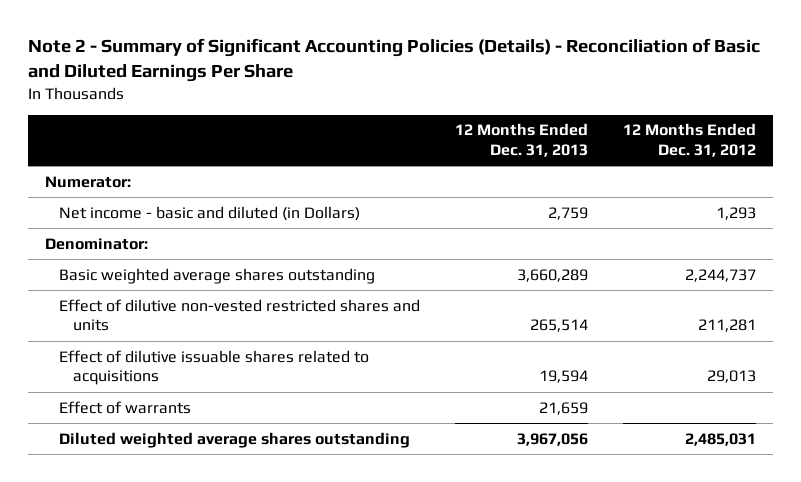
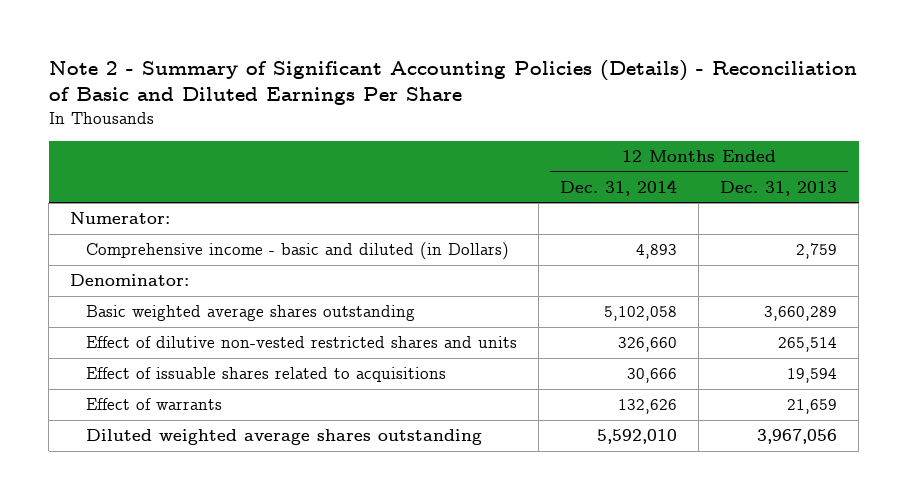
- | 12 Months Ended Dec. 31, 2013 | 12 Months Ended Dec. 31, 2012
+ | 12 Months Ended Dec. 31, 2014 | 12 Months Ended Dec. 31, 2013
- Net income - basic and diluted (in Dollars) | 2,759 | 1,293
+ Comprehensive income - basic and diluted (in Dollars) | 4,893 | 2,759
- Effect of dilutive issuable shares related to acquisitions | 19,594 | 29,013
+ Effect of issuable shares related to acquisitions | 30,666 | 19,594

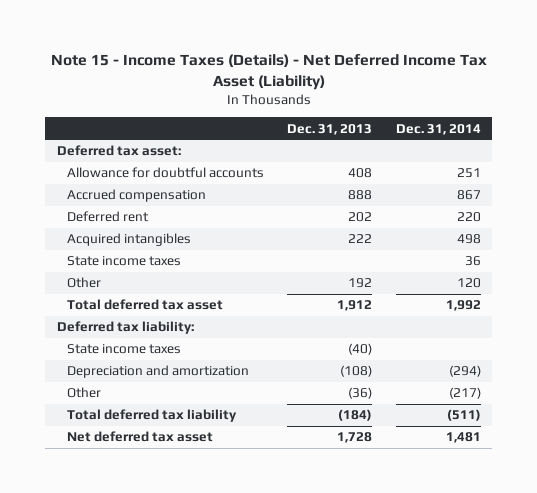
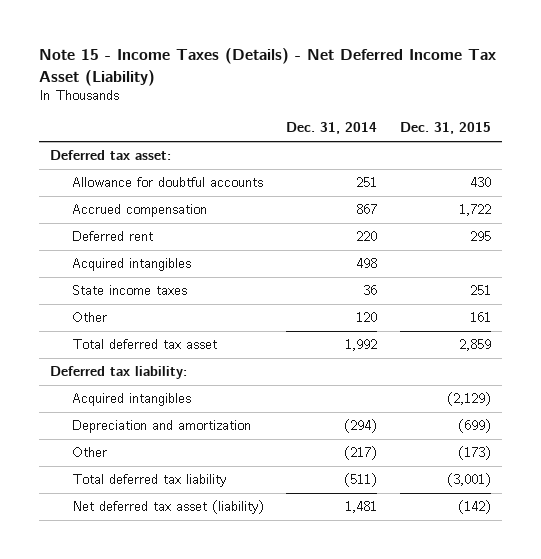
- | Dec. 31, 2013 | Dec. 31, 2014
+ | Dec. 31, 2014 | Dec. 31, 2015
- State income taxes | (40) |
+ Acquired intangibles | | (2,129)
- Net deferred tax asset | 1,728 | 1,481
+ Net deferred tax asset (liability) | 1,481 | (142)

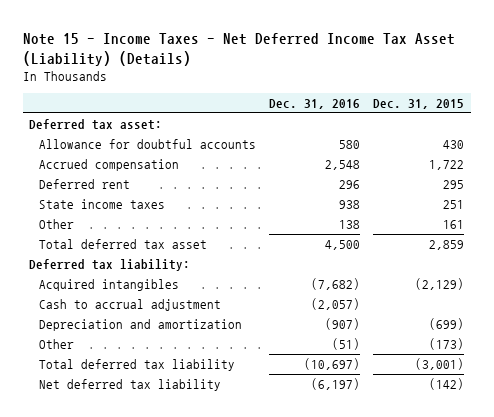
- Note 15 - Income Taxes (Details) - Net Deferred Income Tax Asset (Liability)
+ Note 15 - Income Taxes - Net Deferred Income Tax Asset (Liability) (Details)
- | Dec. 31, 2014 | Dec. 31, 2015
+ | Dec. 31, 2016 | Dec. 31, 2015
- Acquired intangibles | 498 |
+ Cash to accrual adjustment | (2,057) |
- Net deferred tax asset (liability) | 1,481 | (142)
+ Net deferred tax liability | (6,197) | (142)

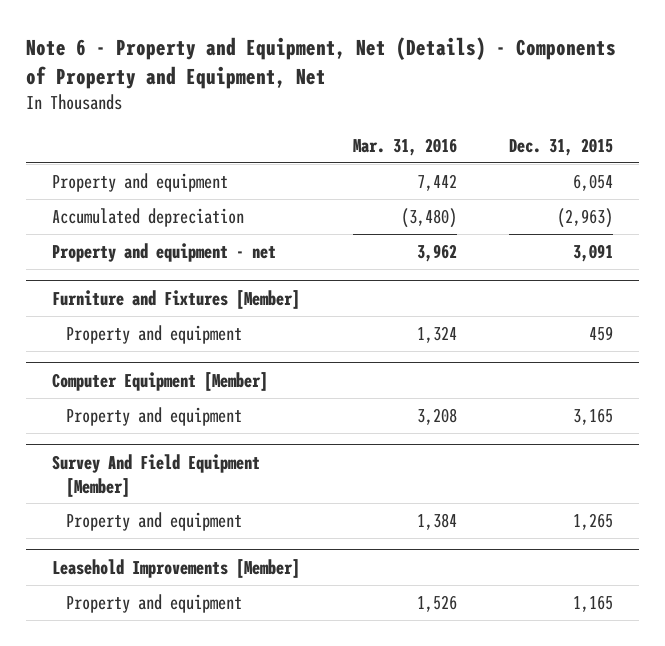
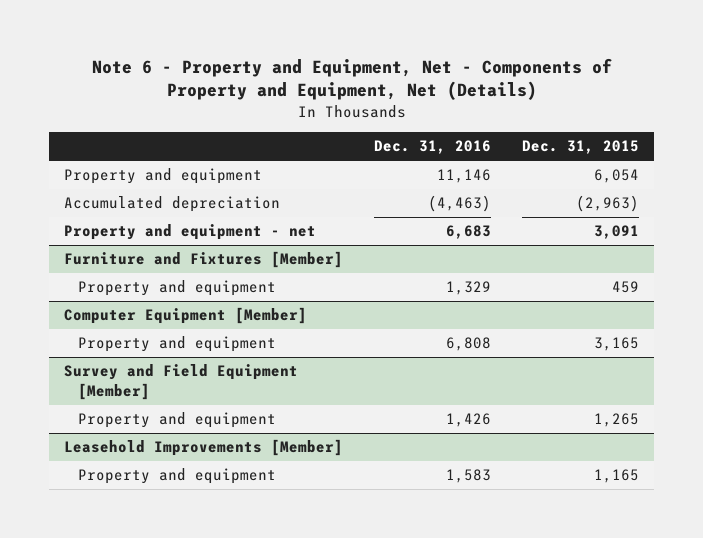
- Note 6 - Property and Equipment, Net (Details) - Components of Property and Equipment, Net
+ Note 6 - Property and Equipment, Net - Components of Property and Equipment, Net (Details)
- | Mar. 31, 2016 | Dec. 31, 2015
+ | Dec. 31, 2016 | Dec. 31, 2015
- Survey And Field Equipment [Member]
+ Survey and Field Equipment [Member]

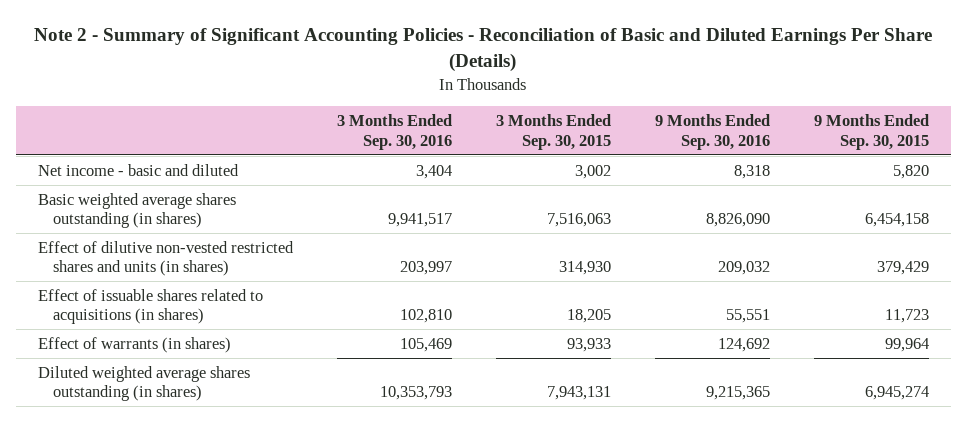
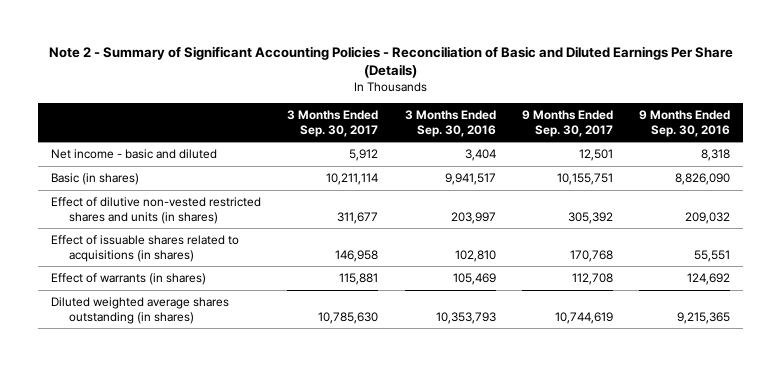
- | 3 Months Ended Sep. 30, 2016 | 3 Months Ended Sep. 30, 2015 | 9 Months Ended Sep. 30, 2016 | 9 Months Ended Sep. 30, 2015
+ | 3 Months Ended Sep. 30, 2017 | 3 Months Ended Sep. 30, 2016 | 9 Months Ended Sep. 30, 2017 | 9 Months Ended Sep. 30, 2016
- Basic weighted average shares outstanding (in shares) | 9,941,517 | 7,516,063 | 8,826,090 | 6,454,158
+ Basic (in shares) | 10,211,114 | 9,941,517 | 10,155,751 | 8,826,090

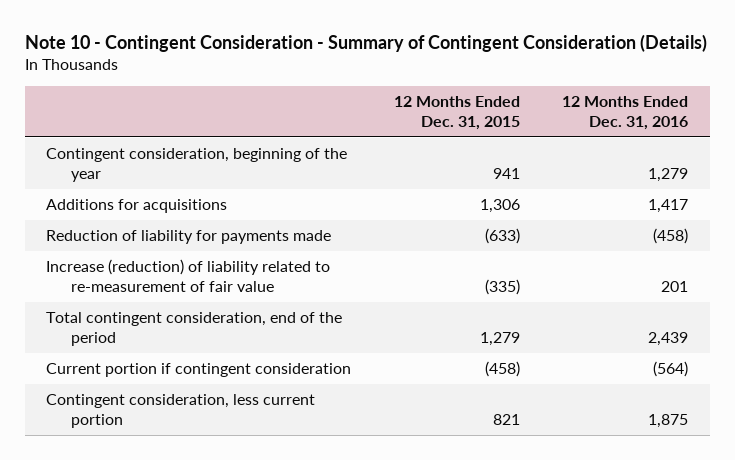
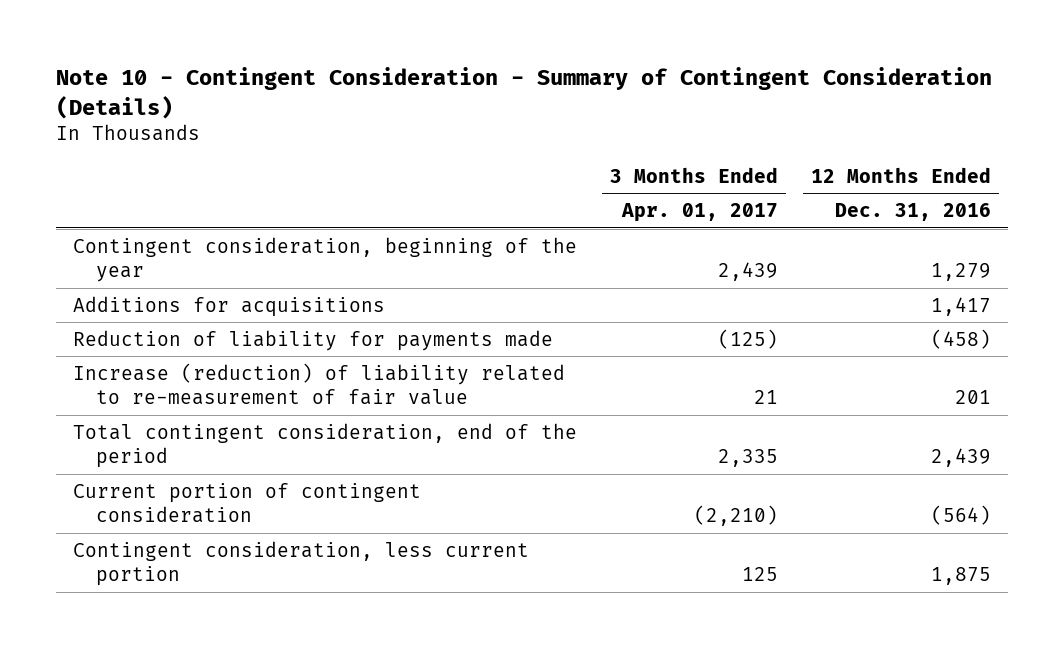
- | 12 Months Ended Dec. 31, 2015 | 12 Months Ended Dec. 31, 2016
+ | 3 Months Ended Apr. 01, 2017 | 12 Months Ended Dec. 31, 2016
- Current portion if contingent consideration | (458) | (564)
+ Current portion of contingent consideration | (2,210) | (564)

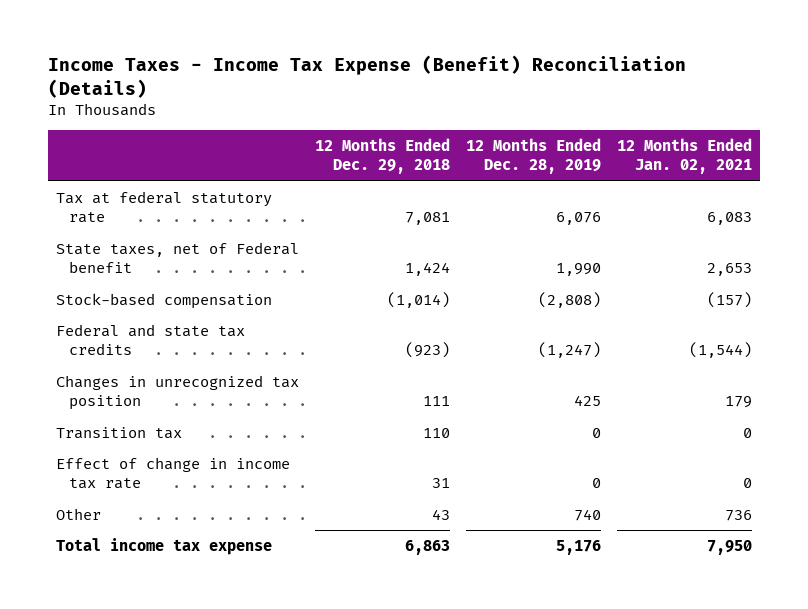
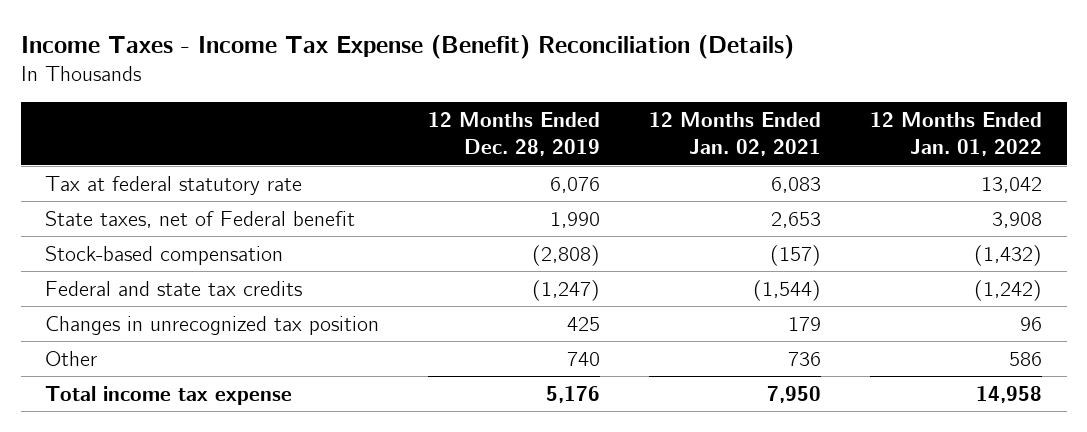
- | 12 Months Ended Dec. 29, 2018 | 12 Months Ended Dec. 28, 2019 | 12 Months Ended Jan. 02, 2021
+ | 12 Months Ended Dec. 28, 2019 | 12 Months Ended Jan. 02, 2021 | 12 Months Ended Jan. 01, 2022
- Transition tax | 110 | 0 | 0
- Effect of change in income tax rate | 31 | 0 | 0

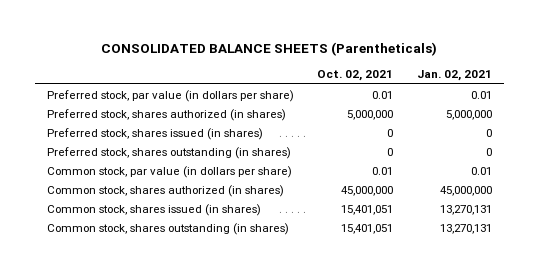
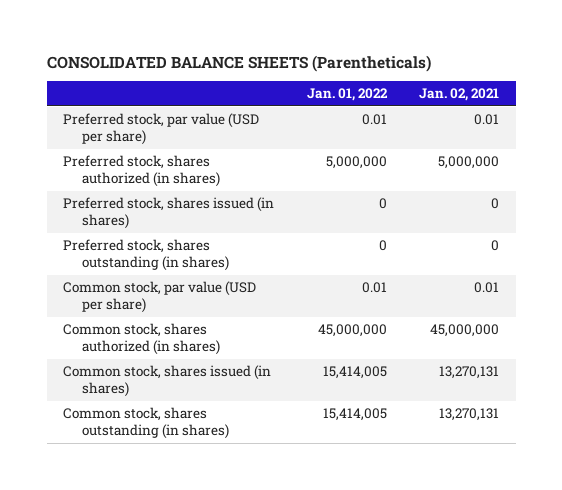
- | Oct. 02, 2021 | Jan. 02, 2021
+ | Jan. 01, 2022 | Jan. 02, 2021
- Preferred stock, par value (in dollars per share) | 0.01 | 0.01
+ Preferred stock, par value (USD per share) | 0.01 | 0.01
- Common stock, par value (in dollars per share) | 0.01 | 0.01
+ Common stock, par value (USD per share) | 0.01 | 0.01

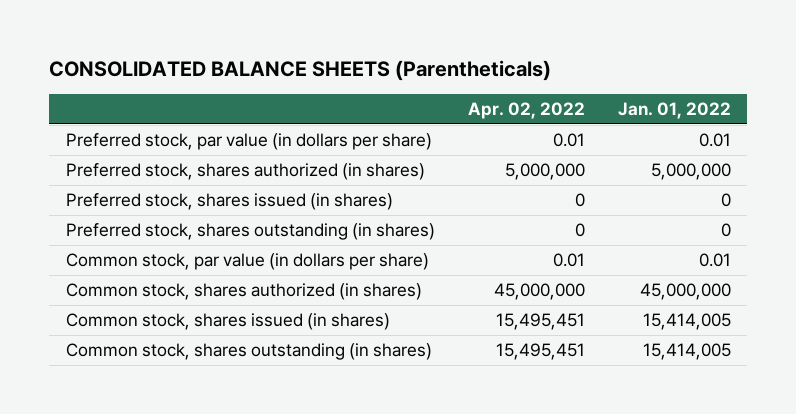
- | Jan. 01, 2022 | Jan. 02, 2021
+ | Apr. 02, 2022 | Jan. 01, 2022
- Preferred stock, par value (USD per share) | 0.01 | 0.01
+ Preferred stock, par value (in dollars per share) | 0.01 | 0.01
- Common stock, par value (USD per share) | 0.01 | 0.01
+ Common stock, par value (in dollars per share) | 0.01 | 0.01

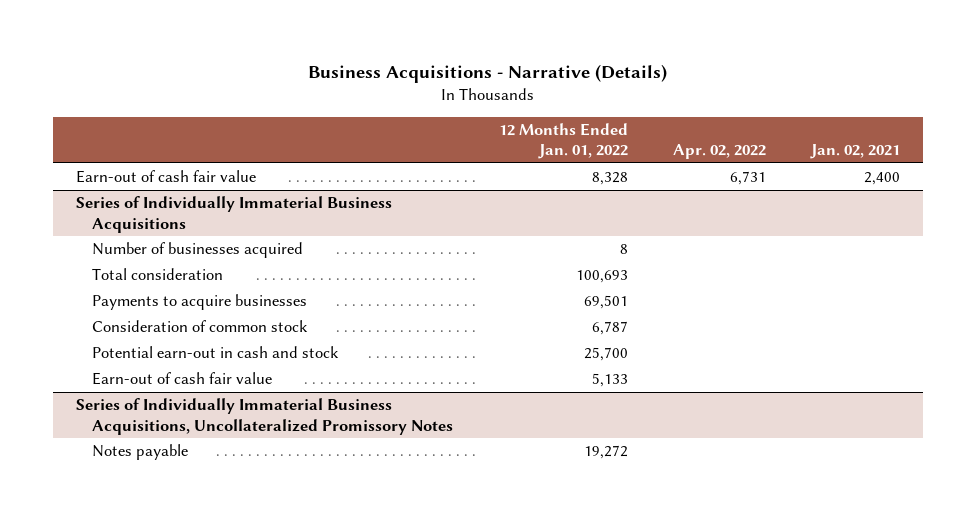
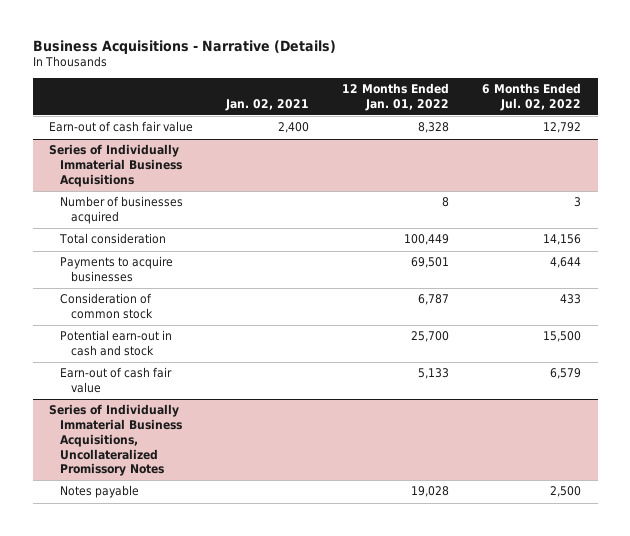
- | 12 Months Ended Jan. 01, 2022 | Apr. 02, 2022 | Jan. 02, 2021
+ | Jan. 02, 2021 | 12 Months Ended Jan. 01, 2022 | 6 Months Ended Jul. 02, 2022
@ Series of Individually Immaterial Business Acquisitions
- Total consideration | 100,693 | |
+ Total consideration | | 100,449 | 14,156
@ Series of Individually Immaterial Business Acquisitions, Uncollateralized Promissory Notes
- Notes payable | 19,272 | |
+ Notes payable | | 19,028 | 2,500

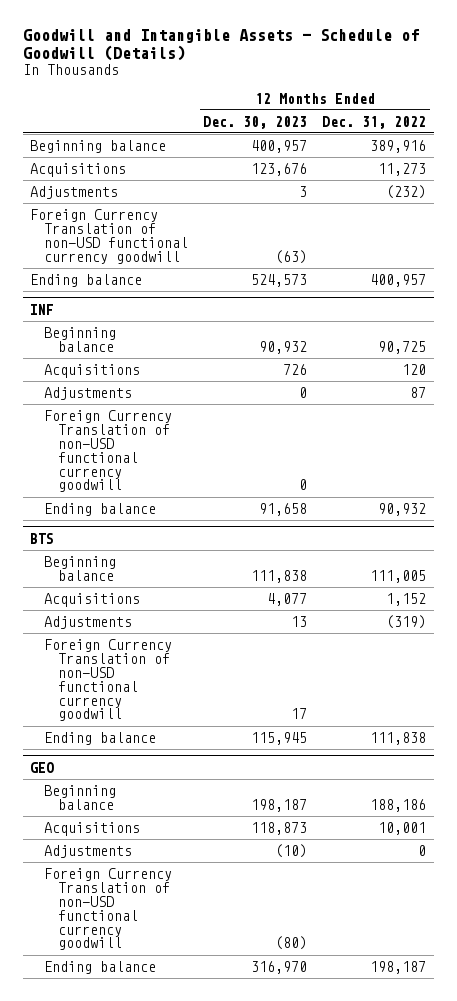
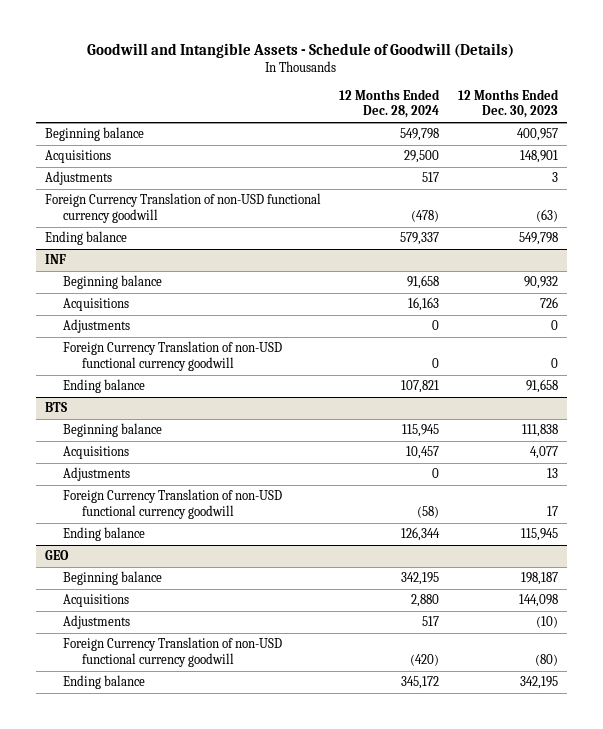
- | 12 Months Ended Dec. 30, 2023 | 12 Months Ended Dec. 31, 2022
+ | 12 Months Ended Dec. 28, 2024 | 12 Months Ended Dec. 30, 2023
- Acquisitions | 123,676 | 11,273
+ Acquisitions | 29,500 | 148,901
- Ending balance | 524,573 | 400,957
+ Ending balance | 579,337 | 549,798
@ GEO
- Acquisitions | 118,873 | 10,001
+ Acquisitions | 2,880 | 144,098
- Ending balance | 316,970 | 198,187
+ Ending balance | 345,172 | 342,195

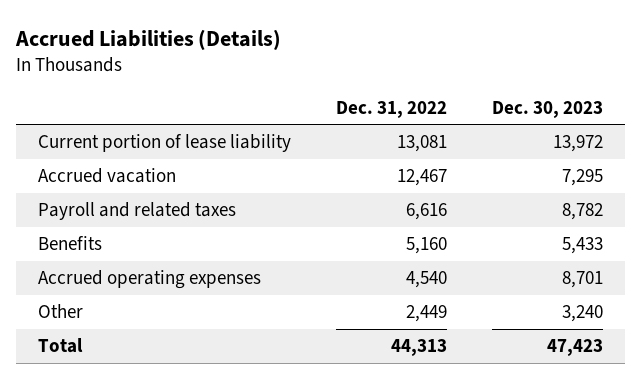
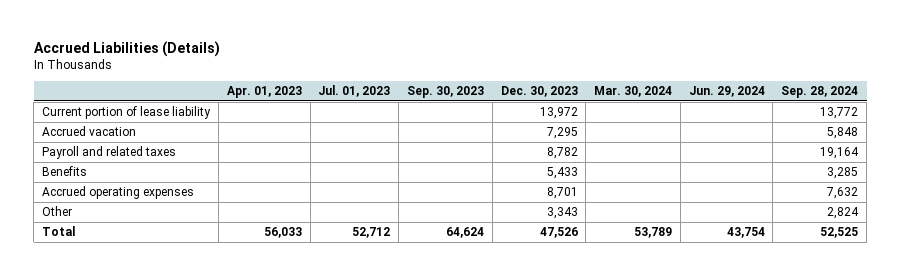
- | Dec. 31, 2022 | Dec. 30, 2023
+ | Apr. 01, 2023 | Jul. 01, 2023 | Sep. 30, 2023 | Dec. 30, 2023 | Mar. 30, 2024 | Jun. 29, 2024 | Sep. 28, 2024
- Other | 2,449 | 3,240
- Total | 44,313 | 47,423
+ Other | | | | 3,343 | | | 2,824
+ Total | 56,033 | 52,712 | 64,624 | 47,526 | 53,789 | 43,754 | 52,525

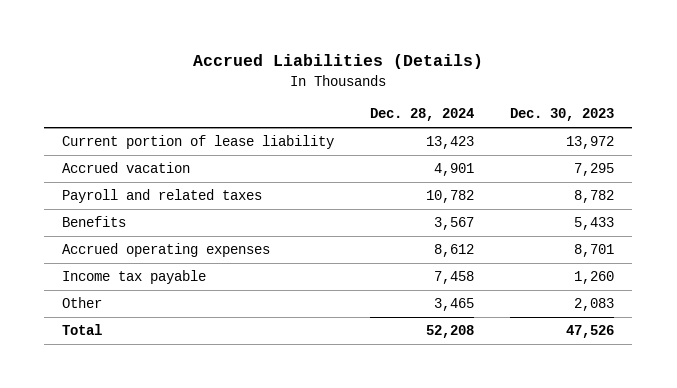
- | Apr. 01, 2023 | Jul. 01, 2023 | Sep. 30, 2023 | Dec. 30, 2023 | Mar. 30, 2024 | Jun. 29, 2024 | Sep. 28, 2024
+ | Dec. 28, 2024 | Dec. 30, 2023
- Other | | | | 3,343 | | | 2,824
+ Income tax payable | 7,458 | 1,260
+ Other | 3,465 | 2,083

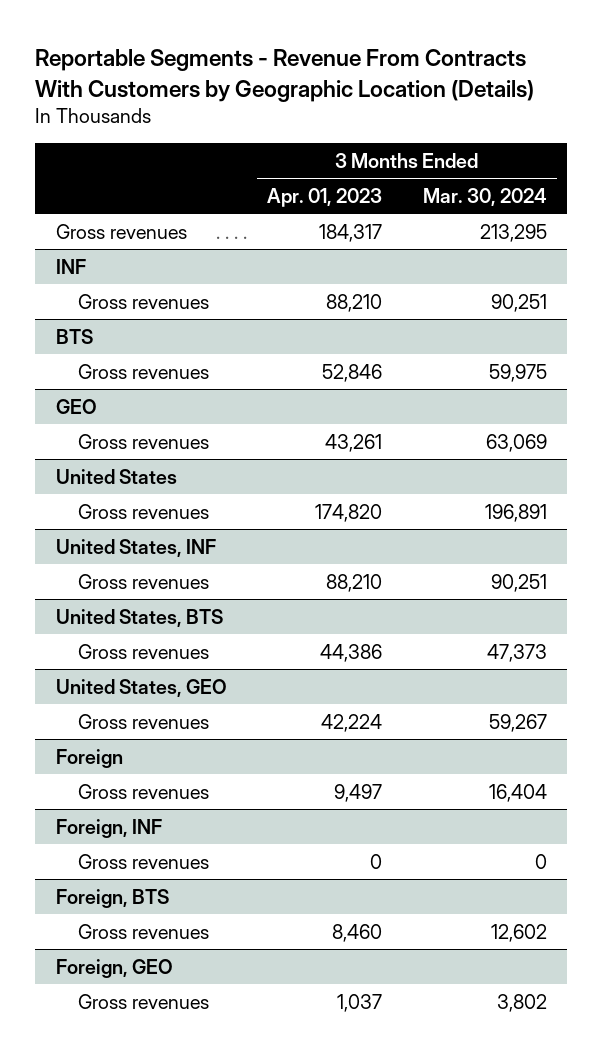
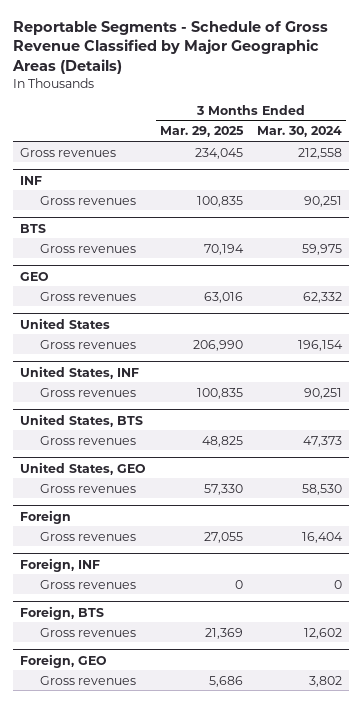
- Reportable Segments - Revenue From Contracts With Customers by Geographic Location (Details)
+ Reportable Segments - Schedule of Gross Revenue Classified by Major Geographic Areas (Details)
- | 3 Months Ended Apr. 01, 2023 | 3 Months Ended Mar. 30, 2024
+ | 3 Months Ended Mar. 29, 2025 | 3 Months Ended Mar. 30, 2024
- Gross revenues | 184,317 | 213,295
+ Gross revenues | 234,045 | 212,558
@ GEO
- Gross revenues | 43,261 | 63,069
+ Gross revenues | 63,016 | 62,332
@ United States
- Gross revenues | 174,820 | 196,891
+ Gross revenues | 206,990 | 196,154
@ United States, GEO
- Gross revenues | 42,224 | 59,267
+ Gross revenues | 57,330 | 58,530

